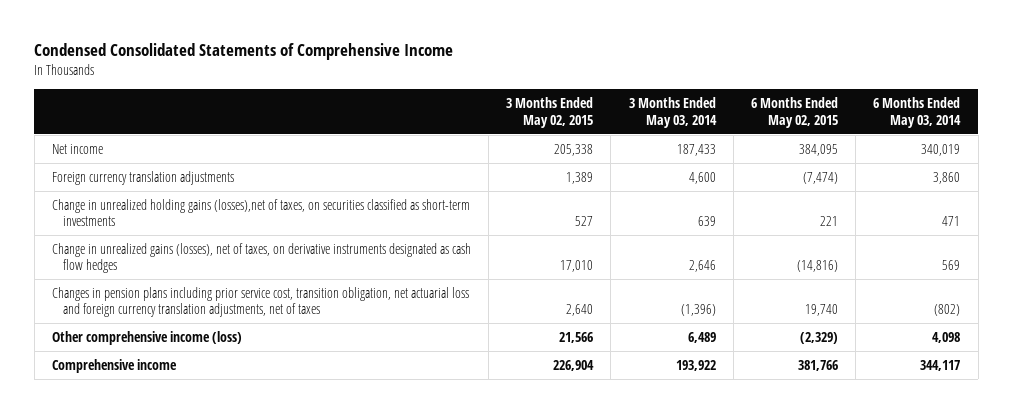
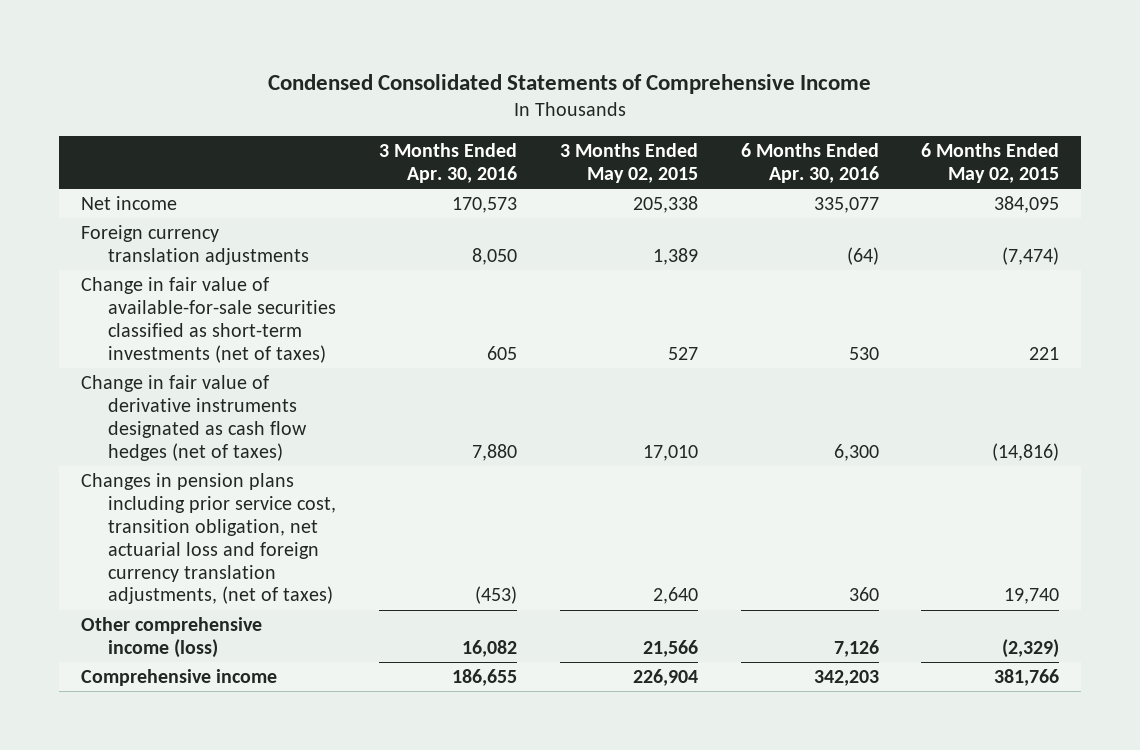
- | 3 Months Ended May 02, 2015 | 3 Months Ended May 03, 2014 | 6 Months Ended May 02, 2015 | 6 Months Ended May 03, 2014
+ | 3 Months Ended Apr. 30, 2016 | 3 Months Ended May 02, 2015 | 6 Months Ended Apr. 30, 2016 | 6 Months Ended May 02, 2015
- Change in unrealized holding gains (losses),net of taxes, on securities classified as short-term investments | 527 | 639 | 221 | 471
- Change in unrealized gains (losses), net of taxes, on derivative instruments designated as cash flow hedges | 17,010 | 2,646 | (14,816) | 569
- Changes in pension plans including prior service cost, transition obligation, net actuarial loss and foreign currency translation adjustments, net of taxes | 2,640 | (1,396) | 19,740 | (802)
+ Change in fair value of available-for-sale securities classified as short-term investments (net of taxes) | 605 | 527 | 530 | 221
+ Change in fair value of derivative instruments designated as cash flow hedges (net of taxes) | 7,880 | 17,010 | 6,300 | (14,816)
+ Changes in pension plans including prior service cost, transition obligation, net actuarial loss and foreign currency translation adjustments, (net of taxes) | (453) | 2,640 | 360 | 19,740

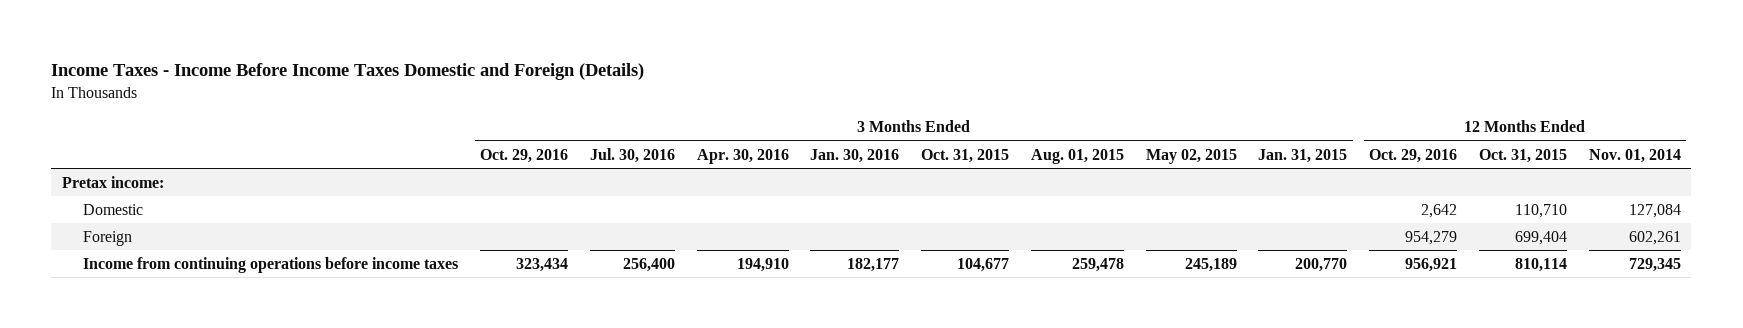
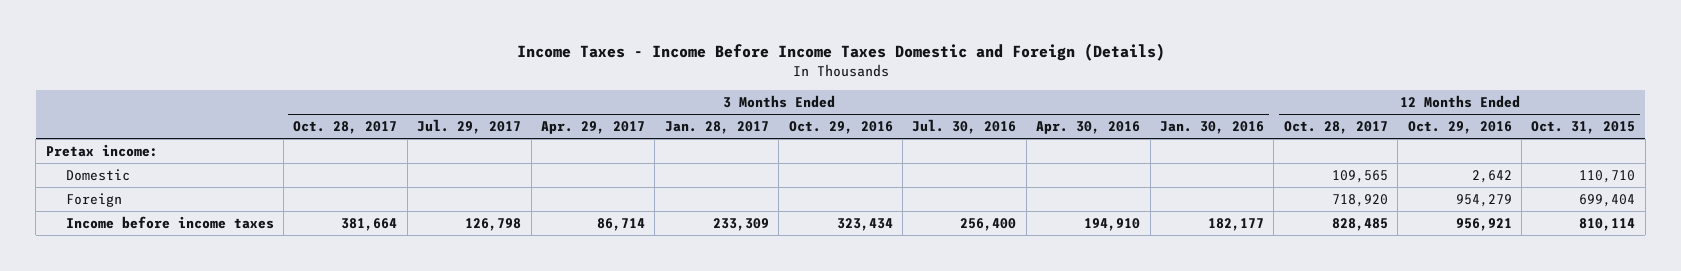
- | 3 Months Ended Oct. 29, 2016 | 3 Months Ended Jul. 30, 2016 | 3 Months Ended Apr. 30, 2016 | 3 Months Ended Jan. 30, 2016 | 3 Months Ended Oct. 31, 2015 | 3 Months Ended Aug. 01, 2015 | 3 Months Ended May 02, 2015 | 3 Months Ended Jan. 31, 2015 | 12 Months Ended Oct. 29, 2016 | 12 Months Ended Oct. 31, 2015 | 12 Months Ended Nov. 01, 2014
+ | 3 Months Ended Oct. 28, 2017 | 3 Months Ended Jul. 29, 2017 | 3 Months Ended Apr. 29, 2017 | 3 Months Ended Jan. 28, 2017 | 3 Months Ended Oct. 29, 2016 | 3 Months Ended Jul. 30, 2016 | 3 Months Ended Apr. 30, 2016 | 3 Months Ended Jan. 30, 2016 | 12 Months Ended Oct. 28, 2017 | 12 Months Ended Oct. 29, 2016 | 12 Months Ended Oct. 31, 2015
- Income from continuing operations before income taxes | 323,434 | 256,400 | 194,910 | 182,177 | 104,677 | 259,478 | 245,189 | 200,770 | 956,921 | 810,114 | 729,345
+ Income before income taxes | 381,664 | 126,798 | 86,714 | 233,309 | 323,434 | 256,400 | 194,910 | 182,177 | 828,485 | 956,921 | 810,114

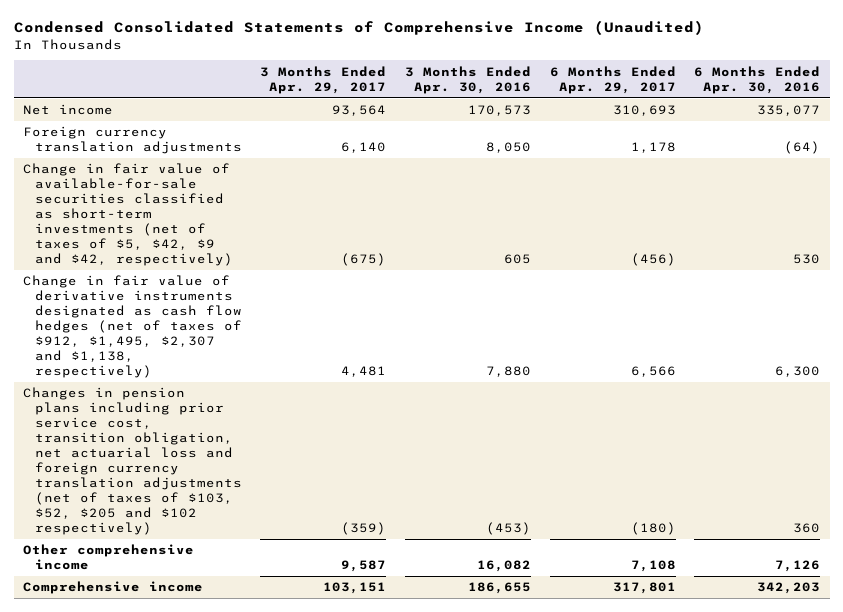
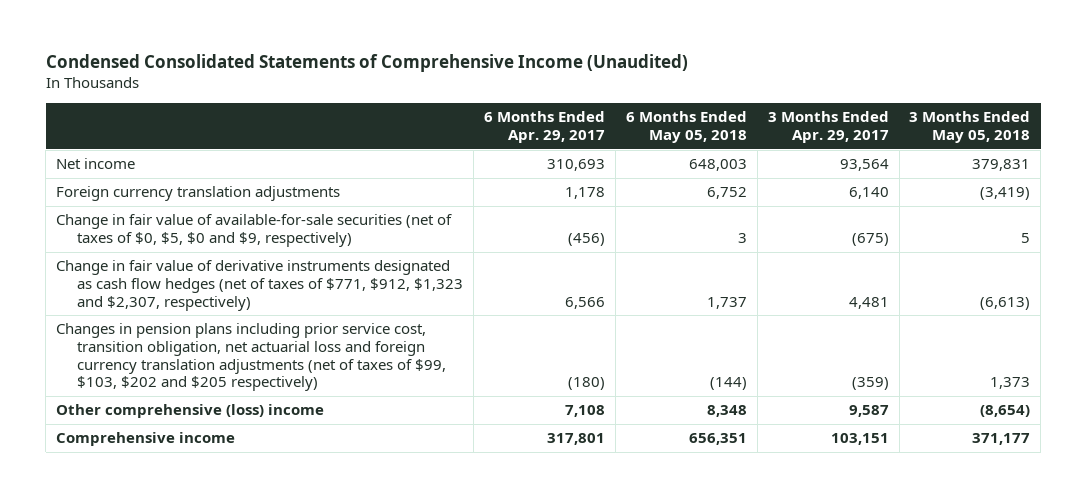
- | 3 Months Ended Apr. 29, 2017 | 3 Months Ended Apr. 30, 2016 | 6 Months Ended Apr. 29, 2017 | 6 Months Ended Apr. 30, 2016
+ | 6 Months Ended Apr. 29, 2017 | 6 Months Ended May 05, 2018 | 3 Months Ended Apr. 29, 2017 | 3 Months Ended May 05, 2018
- Change in fair value of available-for-sale securities classified as short-term investments (net of taxes of $5, $42, $9 and $42, respectively) | (675) | 605 | (456) | 530
- Change in fair value of derivative instruments designated as cash flow hedges (net of taxes of $912, $1,495, $2,307 and $1,138, respectively) | 4,481 | 7,880 | 6,566 | 6,300
- Changes in pension plans including prior service cost, transition obligation, net actuarial loss and foreign currency translation adjustments (net of taxes of $103, $52, $205 and $102 respectively) | (359) | (453) | (180) | 360
- Other comprehensive income | 9,587 | 16,082 | 7,108 | 7,126
+ Change in fair value of available-for-sale securities (net of taxes of $0, $5, $0 and $9, respectively) | (456) | 3 | (675) | 5
+ Change in fair value of derivative instruments designated as cash flow hedges (net of taxes of $771, $912, $1,323 and $2,307, respectively) | 6,566 | 1,737 | 4,481 | (6,613)
+ Changes in pension plans including prior service cost, transition obligation, net actuarial loss and foreign currency translation adjustments (net of taxes of $99, $103, $202 and $205 respectively) | (180) | (144) | (359) | 1,373
+ Other comprehensive (loss) income | 7,108 | 8,348 | 9,587 | (8,654)

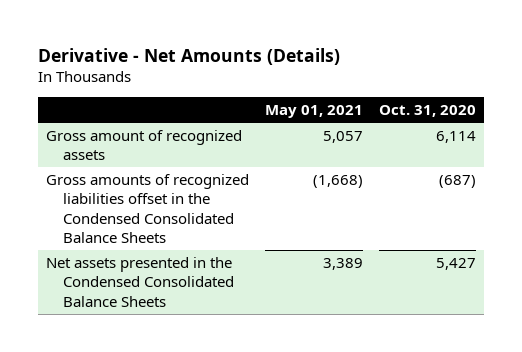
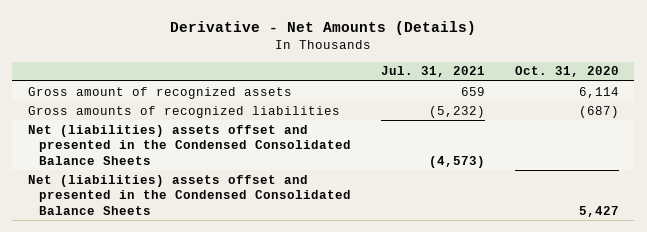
- | May 01, 2021 | Oct. 31, 2020
+ | Jul. 31, 2021 | Oct. 31, 2020
- Gross amounts of recognized liabilities offset in the Condensed Consolidated Balance Sheets | (1,668) | (687)
- Net assets presented in the Condensed Consolidated Balance Sheets | 3,389 | 5,427
+ Gross amounts of recognized liabilities | (5,232) | (687)
+ Net (liabilities) assets offset and presented in the Condensed Consolidated Balance Sheets | (4,573) |
+ Net (liabilities) assets offset and presented in the Condensed Consolidated Balance Sheets | | 5,427

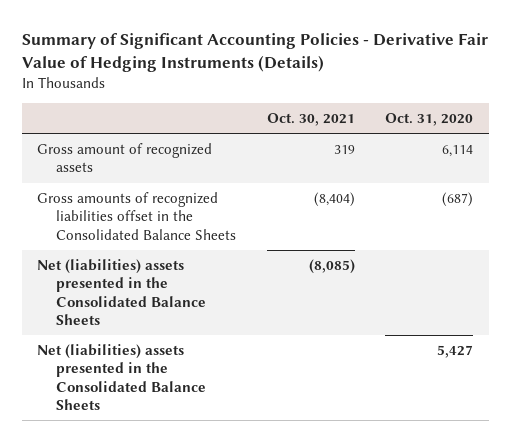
- Derivative - Net Amounts (Details)
+ Summary of Significant Accounting Policies - Derivative Fair Value of Hedging Instruments (Details)
- | Jul. 31, 2021 | Oct. 31, 2020
+ | Oct. 30, 2021 | Oct. 31, 2020
- Gross amounts of recognized liabilities | (5,232) | (687)
- Net (liabilities) assets offset and presented in the Condensed Consolidated Balance Sheets | (4,573) |
- Net (liabilities) assets offset and presented in the Condensed Consolidated Balance Sheets | | 5,427
+ Gross amounts of recognized liabilities offset in the Consolidated Balance Sheets | (8,404) | (687)
+ Net (liabilities) assets presented in the Consolidated Balance Sheets | (8,085) |
+ Net (liabilities) assets presented in the Consolidated Balance Sheets | | 5,427

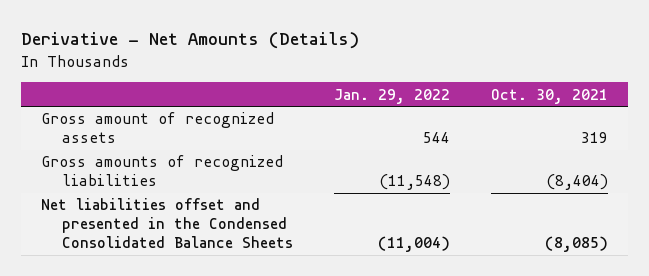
- Summary of Significant Accounting Policies - Derivative Fair Value of Hedging Instruments (Details)
+ Derivative - Net Amounts (Details)
- | Oct. 30, 2021 | Oct. 31, 2020
+ | Jan. 29, 2022 | Oct. 30, 2021
- Gross amounts of recognized liabilities offset in the Consolidated Balance Sheets | (8,404) | (687)
- Net (liabilities) assets presented in the Consolidated Balance Sheets | (8,085) |
- Net (liabilities) assets presented in the Consolidated Balance Sheets | | 5,427
+ Gross amounts of recognized liabilities | (11,548) | (8,404)
+ Net liabilities offset and presented in the Condensed Consolidated Balance Sheets | (11,004) | (8,085)

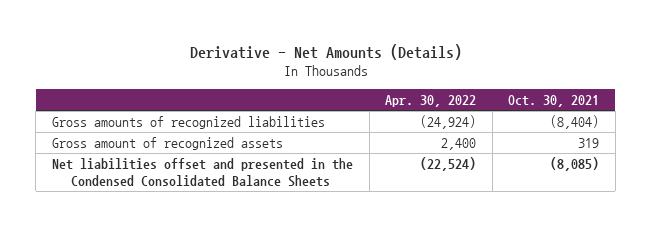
- | Jan. 29, 2022 | Oct. 30, 2021
+ | Apr. 30, 2022 | Oct. 30, 2021
moved down: Gross amount of recognized assets | 2,400 | 319

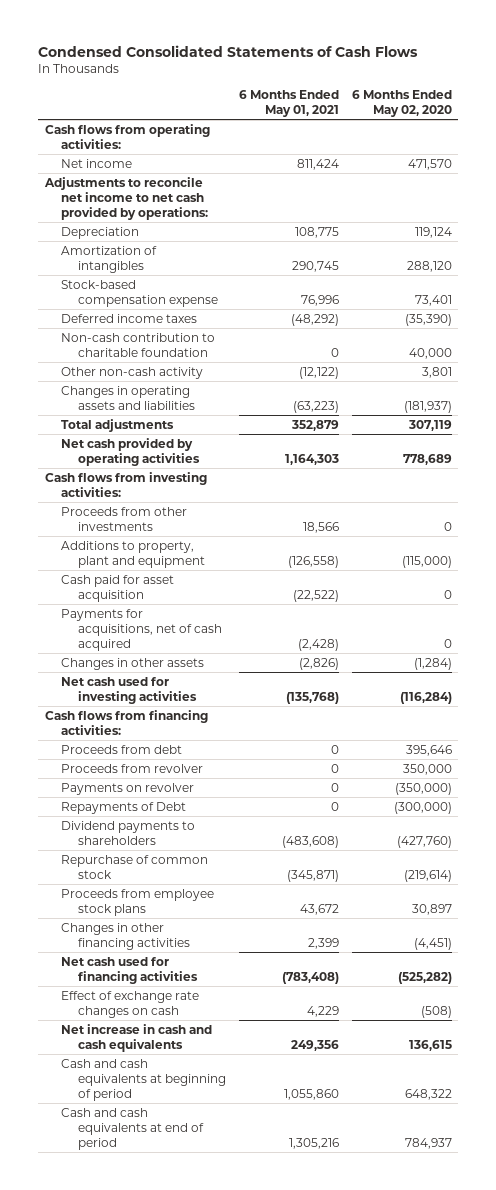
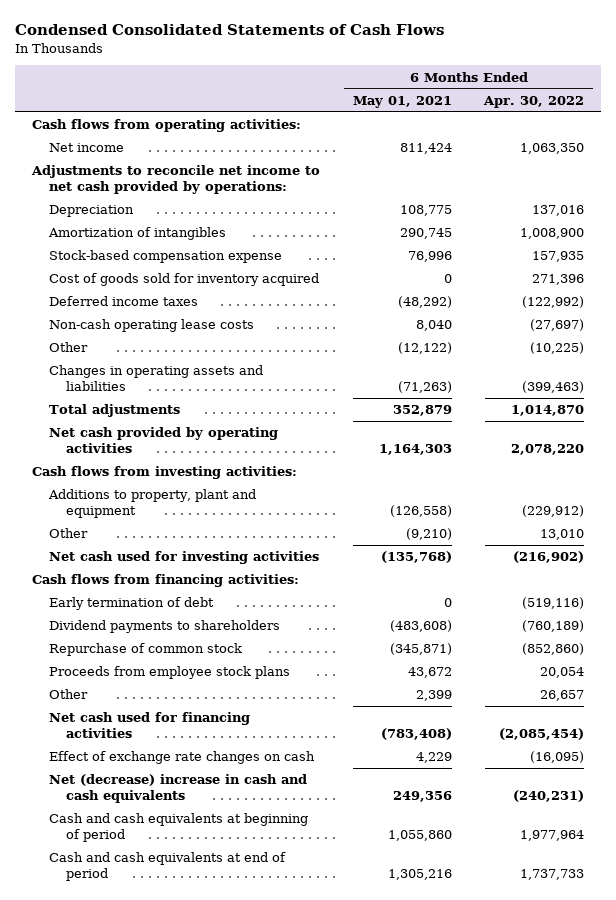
- | 6 Months Ended May 01, 2021 | 6 Months Ended May 02, 2020
+ | 6 Months Ended May 01, 2021 | 6 Months Ended Apr. 30, 2022
+ Cost of goods sold for inventory acquired | 0 | 271,396
- Non-cash contribution to charitable foundation | 0 | 40,000
- Other non-cash activity | (12,122) | 3,801
- Changes in operating assets and liabilities | (63,223) | (181,937)
+ Non-cash operating lease costs | 8,040 | (27,697)
+ Other | (12,122) | (10,225)
+ Changes in operating assets and liabilities | (71,263) | (399,463)
- Proceeds from other investments | 18,566 | 0
- Cash paid for asset acquisition | (22,522) | 0
- Payments for acquisitions, net of cash acquired | (2,428) | 0
- Changes in other assets | (2,826) | (1,284)
+ Other | (9,210) | 13,010
- Proceeds from debt | 0 | 395,646
- Proceeds from revolver | 0 | 350,000
- Payments on revolver | 0 | (350,000)
- Repayments of Debt | 0 | (300,000)
+ Early termination of debt | 0 | (519,116)
- Changes in other financing activities | 2,399 | (4,451)
+ Other | 2,399 | 26,657
- Net increase in cash and cash equivalents | 249,356 | 136,615
+ Net (decrease) increase in cash and cash equivalents | 249,356 | (240,231)

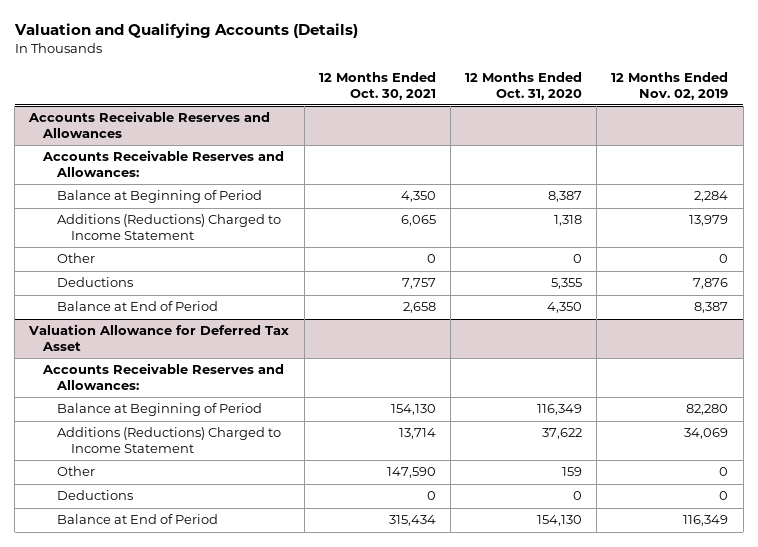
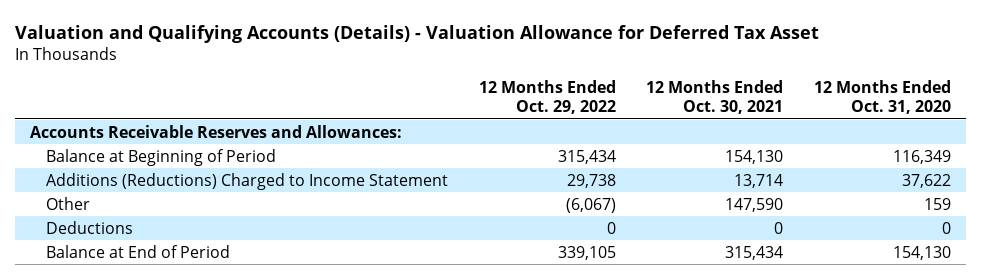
- Valuation and Qualifying Accounts (Details)
+ Valuation and Qualifying Accounts (Details) - Valuation Allowance for Deferred Tax Asset
- | 12 Months Ended Oct. 30, 2021 | 12 Months Ended Oct. 31, 2020 | 12 Months Ended Nov. 02, 2019
+ | 12 Months Ended Oct. 29, 2022 | 12 Months Ended Oct. 30, 2021 | 12 Months Ended Oct. 31, 2020
- Accounts Receivable Reserves and Allowances
- Balance at Beginning of Period | 4,350 | 8,387 | 2,284
- Additions (Reductions) Charged to Income Statement | 6,065 | 1,318 | 13,979
- Other | 0 | 0 | 0
- Deductions | 7,757 | 5,355 | 7,876
- Balance at End of Period | 2,658 | 4,350 | 8,387
- Valuation Allowance for Deferred Tax Asset
- Accounts Receivable Reserves and Allowances:

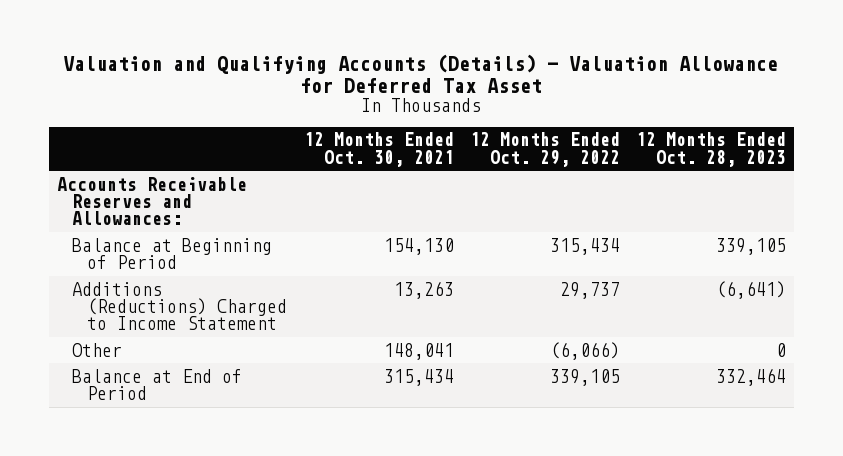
- | 12 Months Ended Oct. 29, 2022 | 12 Months Ended Oct. 30, 2021 | 12 Months Ended Oct. 31, 2020
+ | 12 Months Ended Oct. 30, 2021 | 12 Months Ended Oct. 29, 2022 | 12 Months Ended Oct. 28, 2023
- Additions (Reductions) Charged to Income Statement | 29,738 | 13,714 | 37,622
- Other | (6,067) | 147,590 | 159
- Deductions | 0 | 0 | 0
+ Additions (Reductions) Charged to Income Statement | 13,263 | 29,737 | (6,641)
+ Other | 148,041 | (6,066) | 0

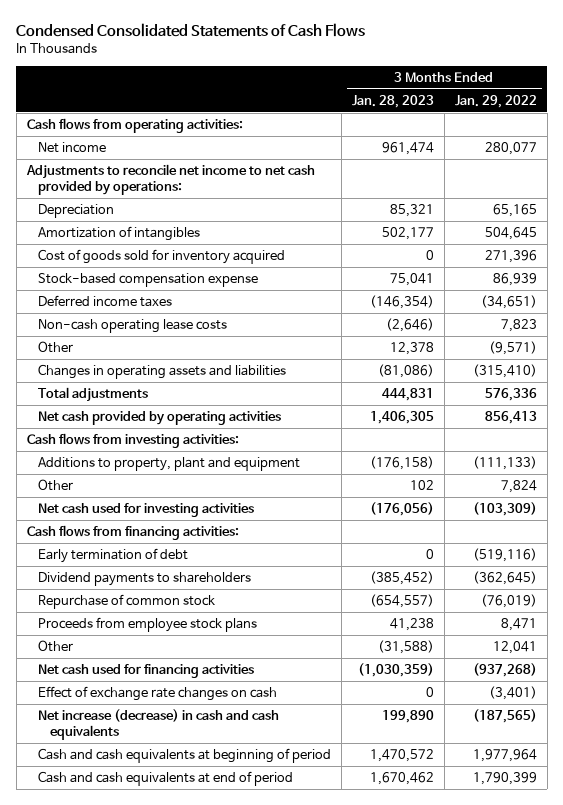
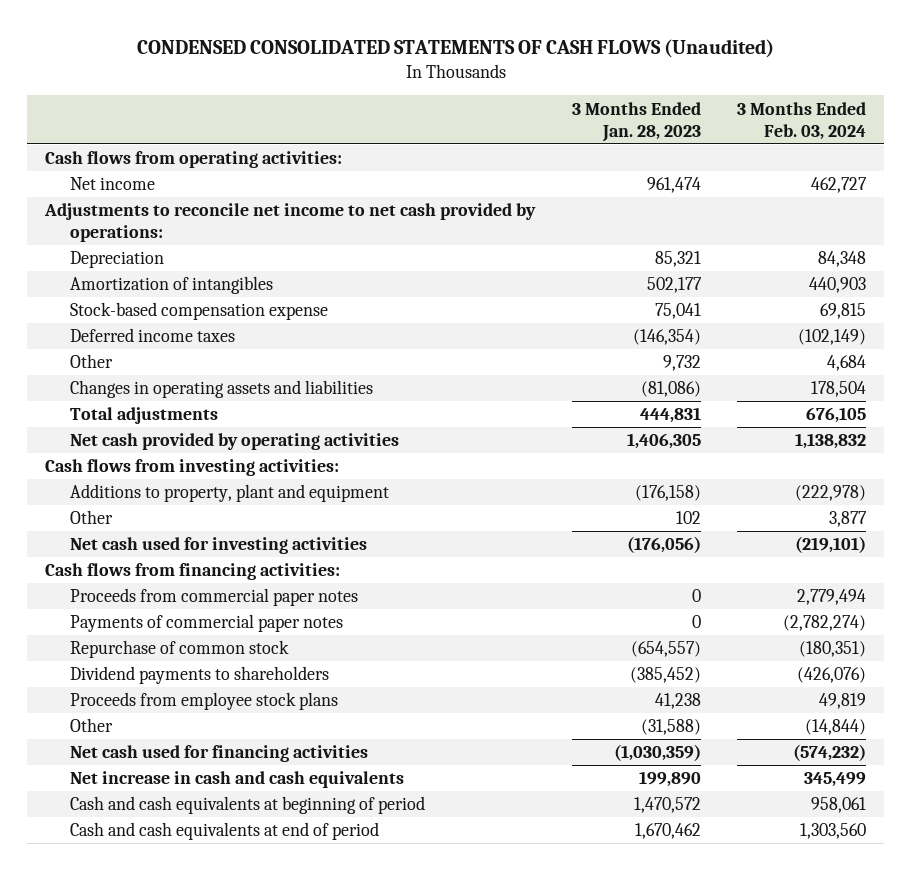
- Condensed Consolidated Statements of Cash Flows
+ CONDENSED CONSOLIDATED STATEMENTS OF CASH FLOWS (Unaudited)
- | 3 Months Ended Jan. 28, 2023 | 3 Months Ended Jan. 29, 2022
+ | 3 Months Ended Jan. 28, 2023 | 3 Months Ended Feb. 03, 2024
- Cost of goods sold for inventory acquired | 0 | 271,396
- Non-cash operating lease costs | (2,646) | 7,823
- Other | 12,378 | (9,571)
+ Other | 9,732 | 4,684
- Early termination of debt | 0 | (519,116)
+ Proceeds from commercial paper notes | 0 | 2,779,494
+ Payments of commercial paper notes | 0 | (2,782,274)
moved down: Dividend payments to shareholders | (385,452) | (426,076)
- Effect of exchange rate changes on cash | 0 | (3,401)
- Net increase (decrease) in cash and cash equivalents | 199,890 | (187,565)
+ Net increase in cash and cash equivalents | 199,890 | 345,499

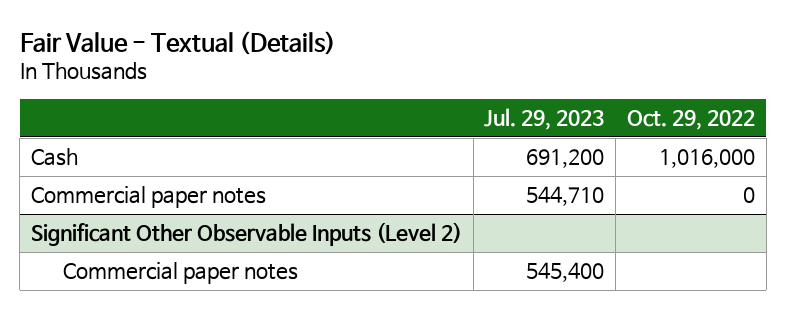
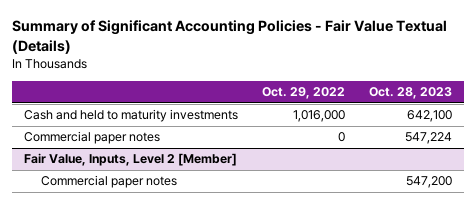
- Fair Value - Textual (Details)
+ Summary of Significant Accounting Policies - Fair Value Textual (Details)
- | Jul. 29, 2023 | Oct. 29, 2022
+ | Oct. 29, 2022 | Oct. 28, 2023
- Cash | 691,200 | 1,016,000
+ Cash and held to maturity investments | 1,016,000 | 642,100
- Significant Other Observable Inputs (Level 2)
+ Fair Value, Inputs, Level 2 [Member]

